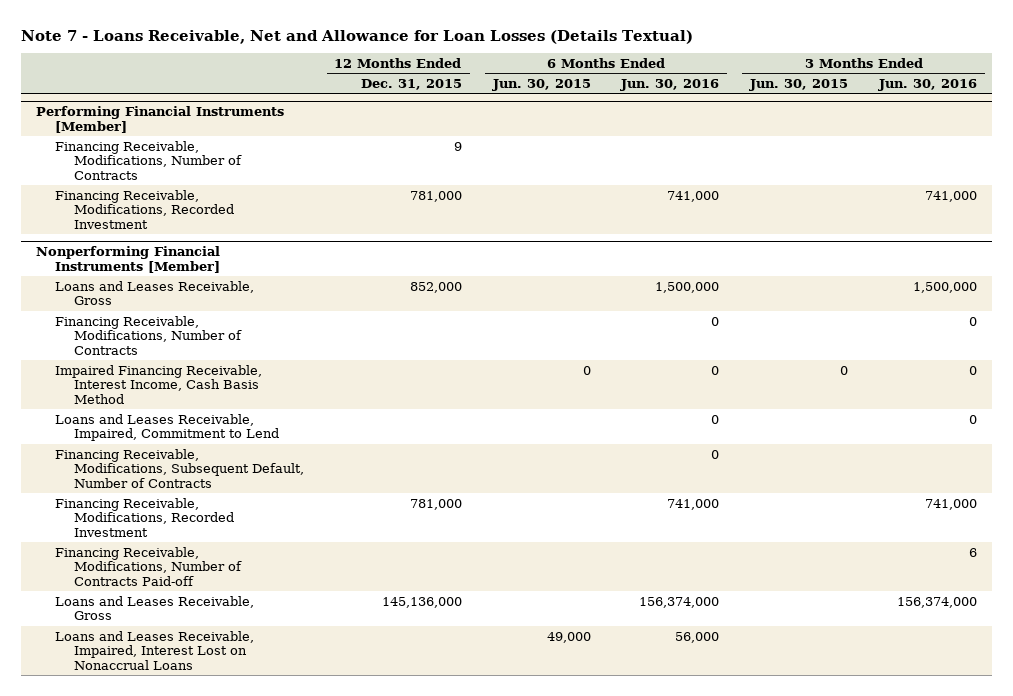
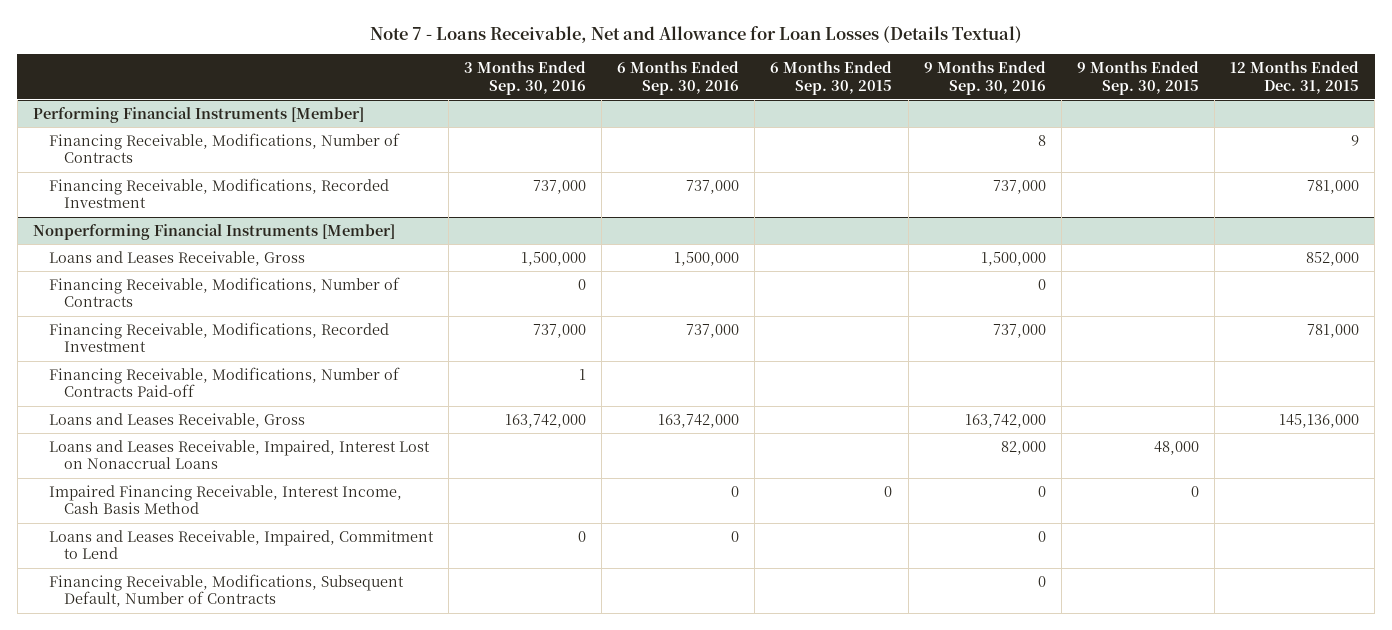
- | 12 Months Ended Dec. 31, 2015 | 6 Months Ended Jun. 30, 2015 | 6 Months Ended Jun. 30, 2016 | 3 Months Ended Jun. 30, 2015 | 3 Months Ended Jun. 30, 2016
+ | 3 Months Ended Sep. 30, 2016 | 6 Months Ended Sep. 30, 2016 | 6 Months Ended Sep. 30, 2015 | 9 Months Ended Sep. 30, 2016 | 9 Months Ended Sep. 30, 2015 | 12 Months Ended Dec. 31, 2015
@ Nonperforming Financial Instruments [Member]
moved down: Impaired Financing Receivable, Interest Income, Cash Basis Method | | 0 | 0 | 0 | 0 |
moved down: Loans and Leases Receivable, Impaired, Commitment to Lend | 0 | 0 | | 0 | |
moved down: Financing Receivable, Modifications, Subsequent Default, Number of Contracts | | | | 0 | |

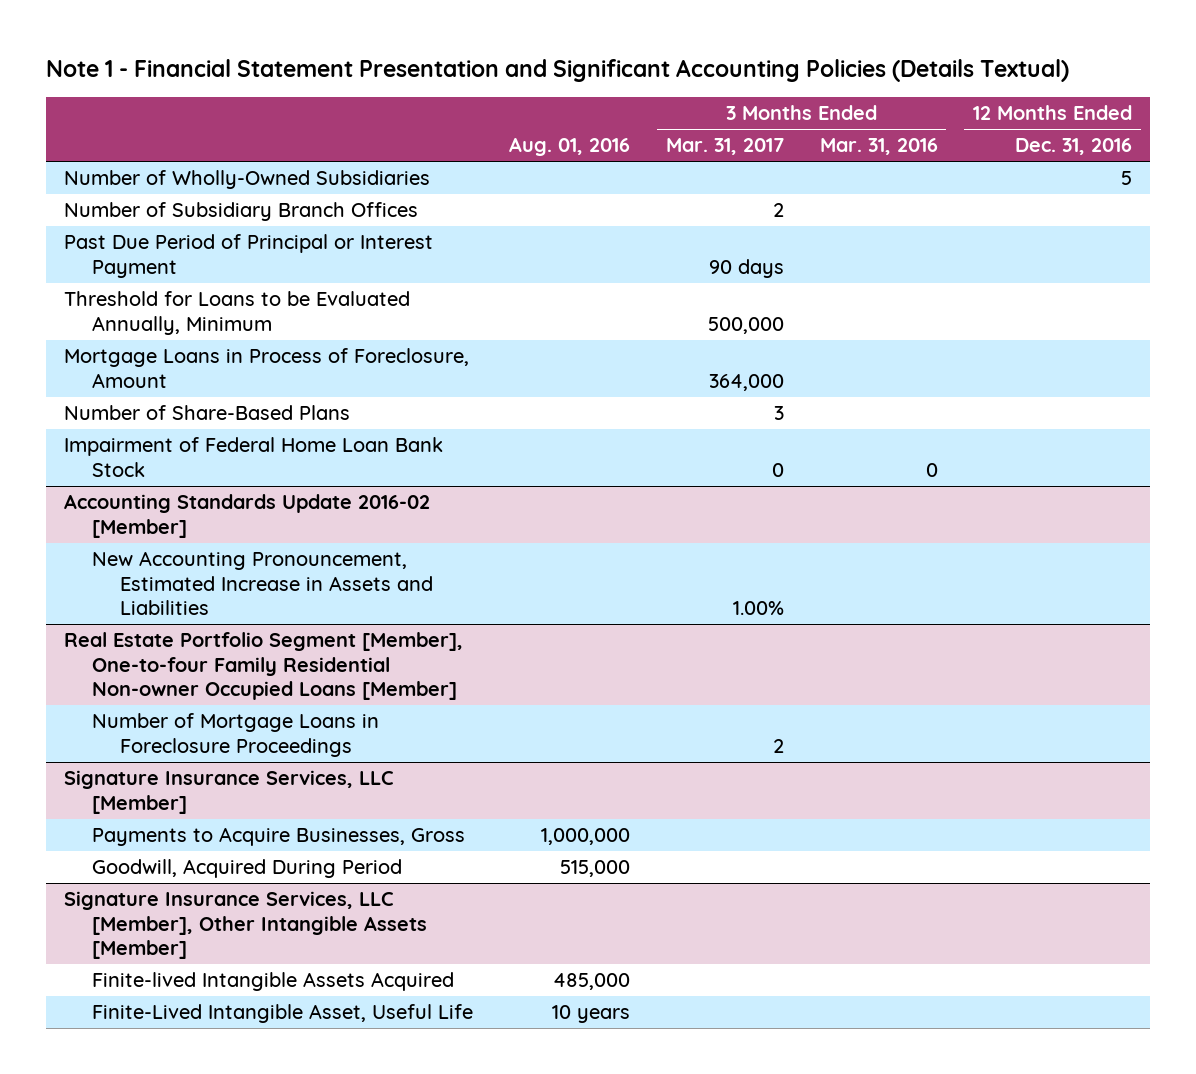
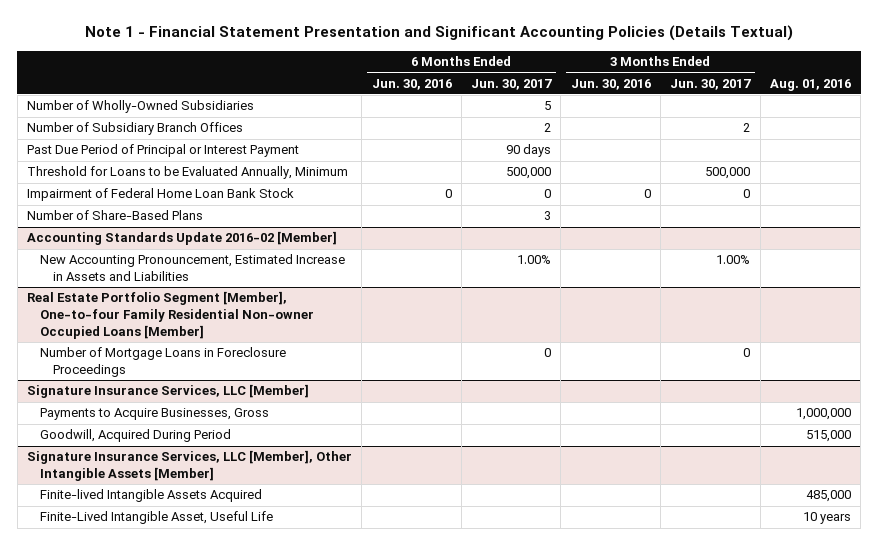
- | Aug. 01, 2016 | 3 Months Ended Mar. 31, 2017 | 3 Months Ended Mar. 31, 2016 | 12 Months Ended Dec. 31, 2016
+ | 6 Months Ended Jun. 30, 2016 | 6 Months Ended Jun. 30, 2017 | 3 Months Ended Jun. 30, 2016 | 3 Months Ended Jun. 30, 2017 | Aug. 01, 2016
- Mortgage Loans in Process of Foreclosure, Amount | | 364,000 | |
moved down: Number of Share-Based Plans | | 3 | | |

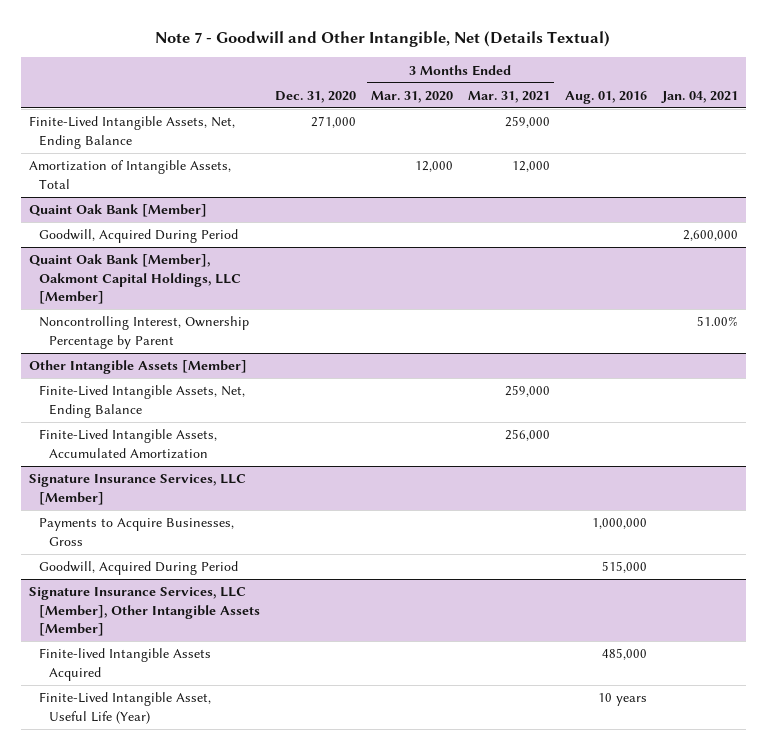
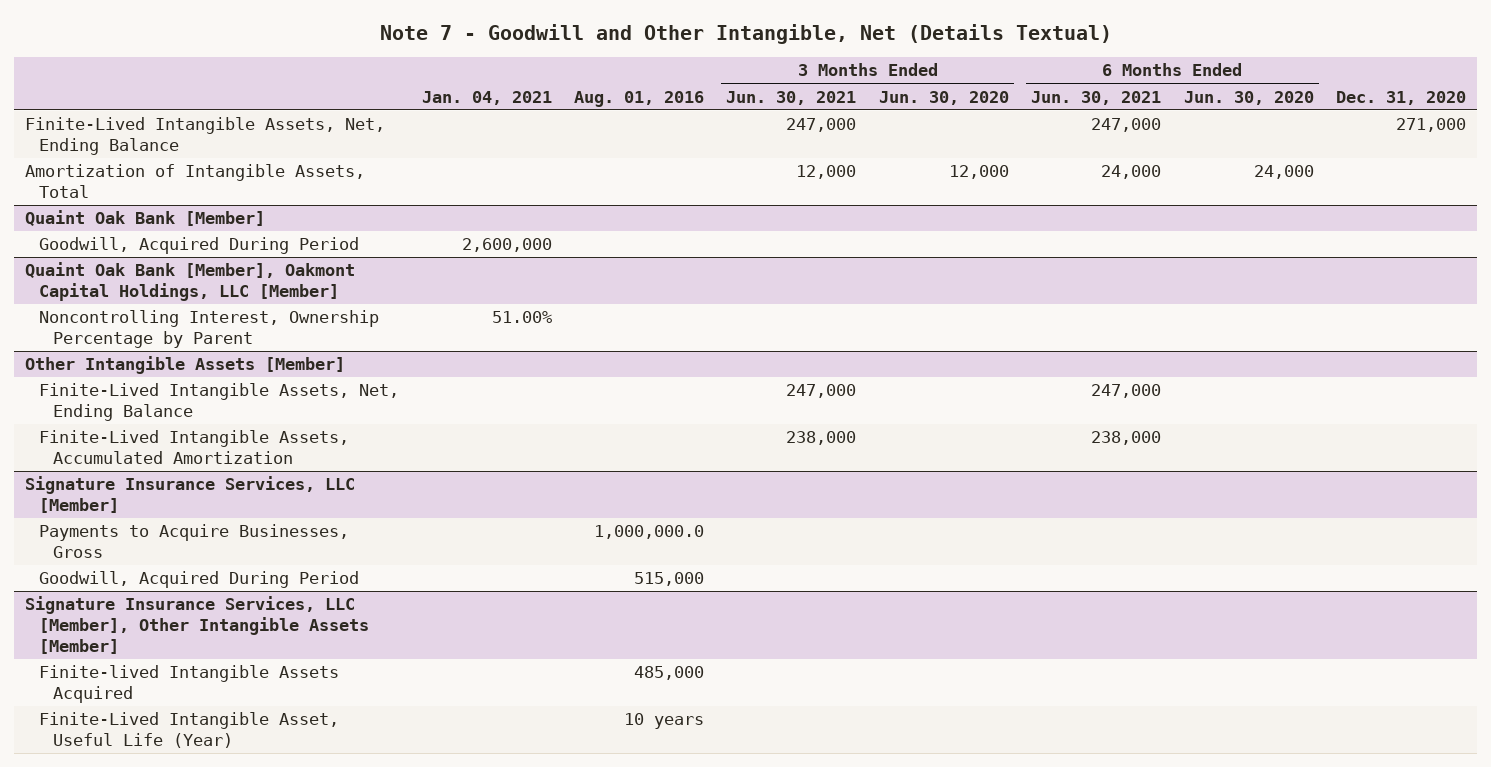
- | Dec. 31, 2020 | 3 Months Ended Mar. 31, 2020 | 3 Months Ended Mar. 31, 2021 | Aug. 01, 2016 | Jan. 04, 2021
+ | Jan. 04, 2021 | Aug. 01, 2016 | 3 Months Ended Jun. 30, 2021 | 3 Months Ended Jun. 30, 2020 | 6 Months Ended Jun. 30, 2021 | 6 Months Ended Jun. 30, 2020 | Dec. 31, 2020
@ Signature Insurance Services, LLC [Member]
- Payments to Acquire Businesses, Gross | | | | 1,000,000 |
+ Payments to Acquire Businesses, Gross | | 1,000,000.0 | | | | |

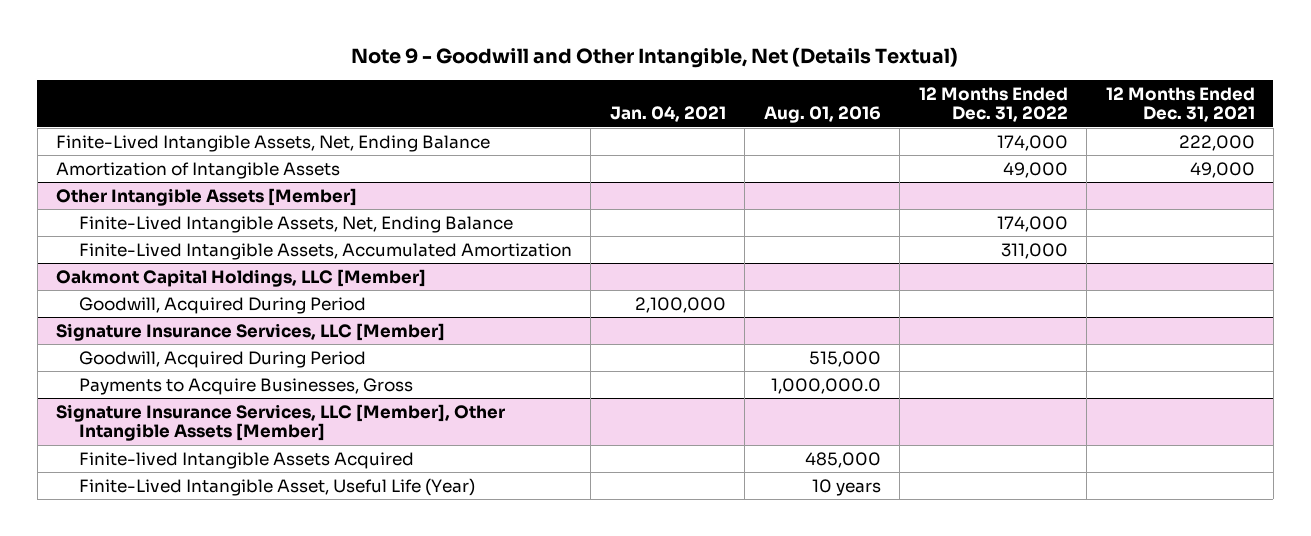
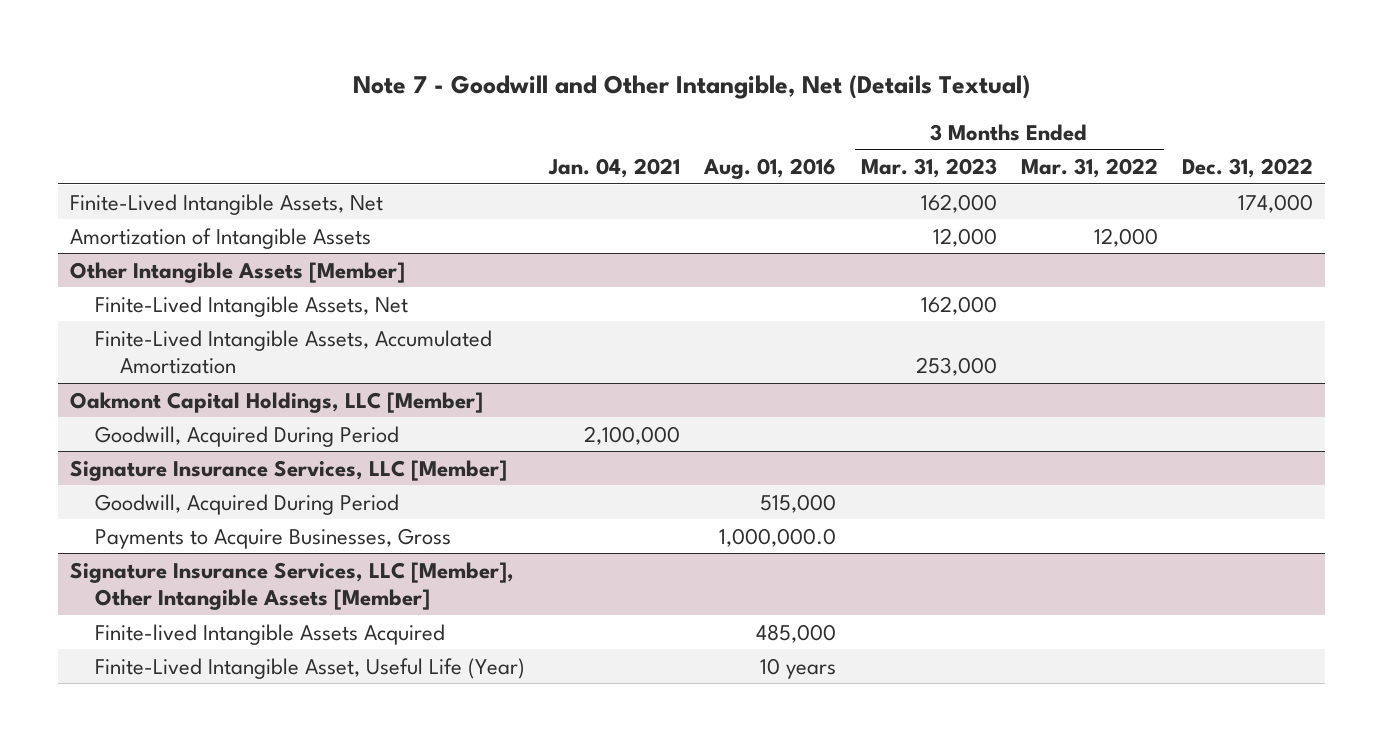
- Note 9 - Goodwill and Other Intangible, Net (Details Textual)
+ Note 7 - Goodwill and Other Intangible, Net (Details Textual)
- | Jan. 04, 2021 | Aug. 01, 2016 | 12 Months Ended Dec. 31, 2022 | 12 Months Ended Dec. 31, 2021
+ | Jan. 04, 2021 | Aug. 01, 2016 | 3 Months Ended Mar. 31, 2023 | 3 Months Ended Mar. 31, 2022 | Dec. 31, 2022
- Finite-Lived Intangible Assets, Net, Ending Balance | | | 174,000 | 222,000
+ Finite-Lived Intangible Assets, Net | | | 162,000 | | 174,000
@ Other Intangible Assets [Member]
- Finite-Lived Intangible Assets, Net, Ending Balance | | | 174,000 |
+ Finite-Lived Intangible Assets, Net | | | 162,000 | |

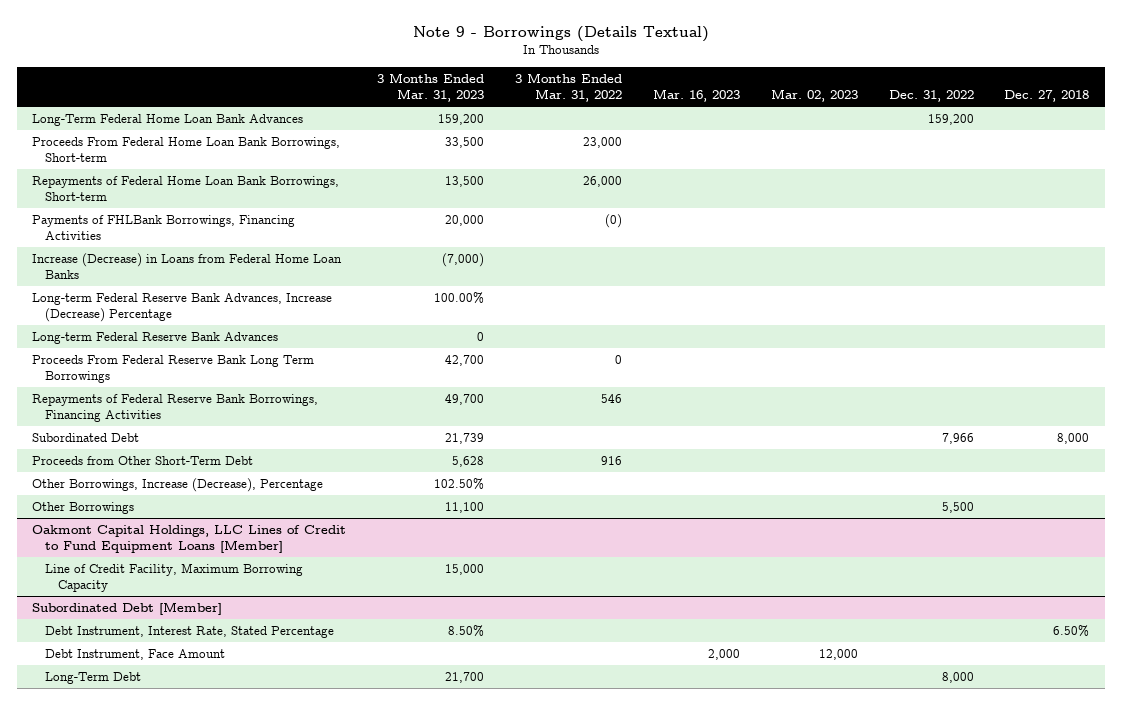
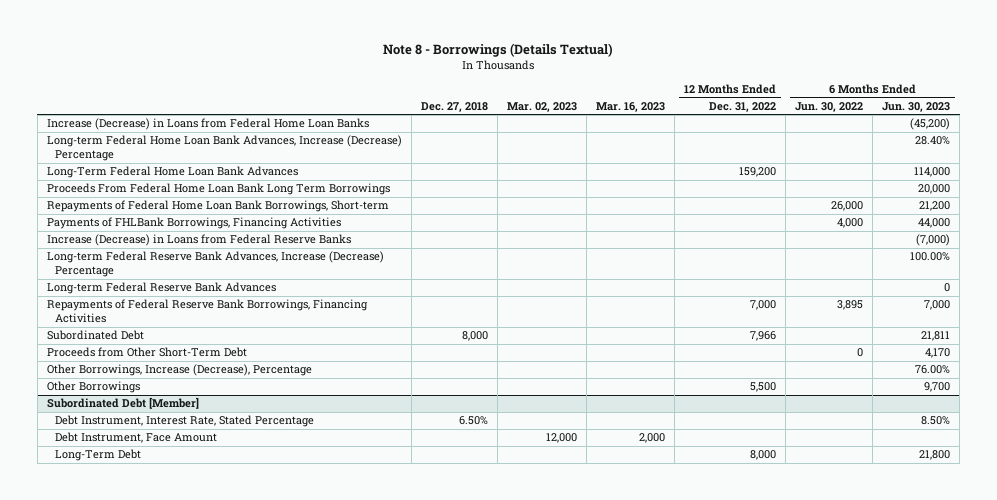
- Note 9 - Borrowings (Details Textual)
+ Note 8 - Borrowings (Details Textual)
- | 3 Months Ended Mar. 31, 2023 | 3 Months Ended Mar. 31, 2022 | Mar. 16, 2023 | Mar. 02, 2023 | Dec. 31, 2022 | Dec. 27, 2018
+ | Dec. 27, 2018 | Mar. 02, 2023 | Mar. 16, 2023 | 12 Months Ended Dec. 31, 2022 | 6 Months Ended Jun. 30, 2022 | 6 Months Ended Jun. 30, 2023
moved up: Increase (Decrease) in Loans from Federal Home Loan Banks | | | | | | (45,200)
+ Long-term Federal Home Loan Bank Advances, Increase (Decrease) Percentage | | | | | | 28.40%
- Proceeds From Federal Home Loan Bank Borrowings, Short-term | 33,500 | 23,000 | | | |
+ Proceeds From Federal Home Loan Bank Long Term Borrowings | | | | | | 20,000
+ Increase (Decrease) in Loans from Federal Reserve Banks | | | | | | (7,000)
- Proceeds From Federal Reserve Bank Long Term Borrowings | 42,700 | 0 | | | |
- Oakmont Capital Holdings, LLC Lines of Credit to Fund Equipment Loans [Member]
- Line of Credit Facility, Maximum Borrowing Capacity | 15,000 | | | | |

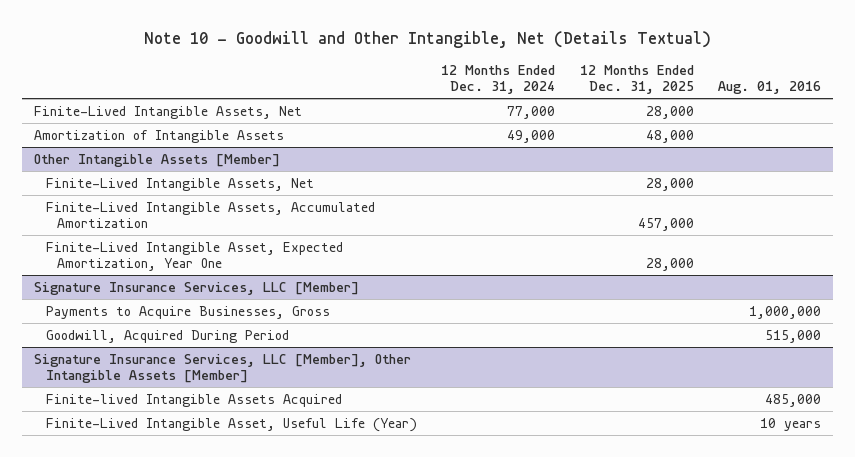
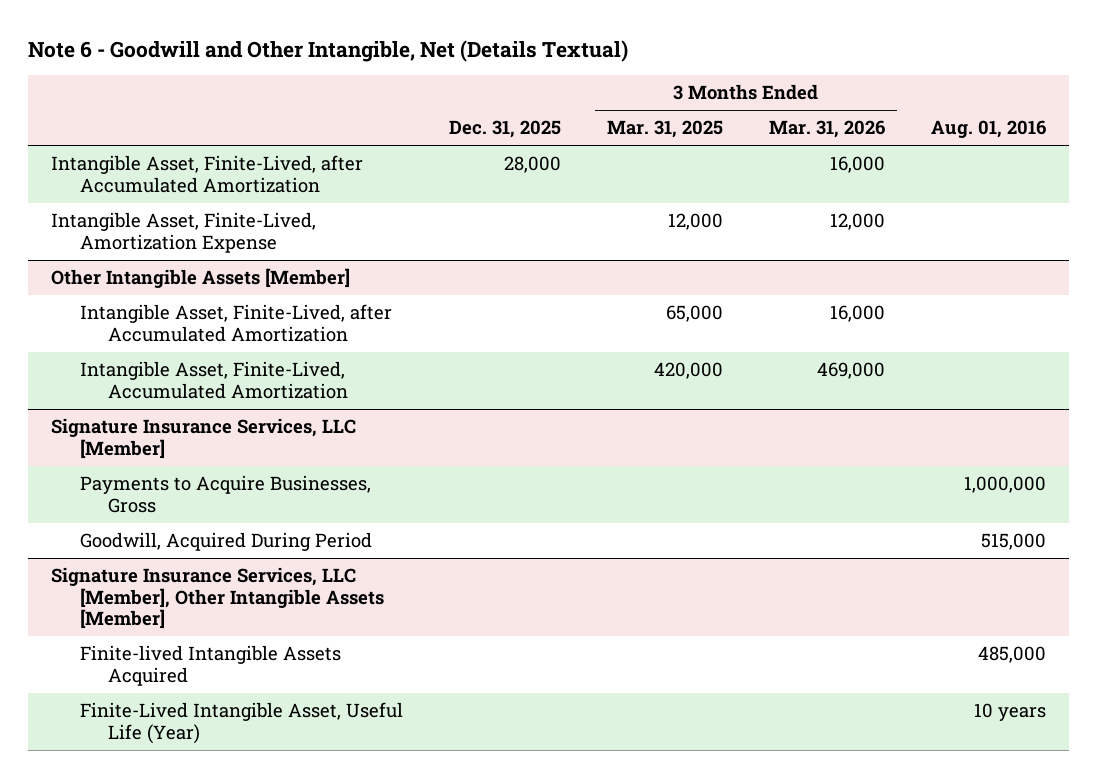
- Note 10 - Goodwill and Other Intangible, Net (Details Textual)
+ Note 6 - Goodwill and Other Intangible, Net (Details Textual)
- | 12 Months Ended Dec. 31, 2024 | 12 Months Ended Dec. 31, 2025 | Aug. 01, 2016
+ | Dec. 31, 2025 | 3 Months Ended Mar. 31, 2025 | 3 Months Ended Mar. 31, 2026 | Aug. 01, 2016
- Finite-Lived Intangible Assets, Net | 77,000 | 28,000 |
- Amortization of Intangible Assets | 49,000 | 48,000 |
+ Intangible Asset, Finite-Lived, after Accumulated Amortization | 28,000 | | 16,000 |
+ Intangible Asset, Finite-Lived, Amortization Expense | | 12,000 | 12,000 |
@ Other Intangible Assets [Member]
- Finite-Lived Intangible Assets, Net | | 28,000 |
- Finite-Lived Intangible Assets, Accumulated Amortization | | 457,000 |
- Finite-Lived Intangible Asset, Expected Amortization, Year One | | 28,000 |
+ Intangible Asset, Finite-Lived, after Accumulated Amortization | | 65,000 | 16,000 |
+ Intangible Asset, Finite-Lived, Accumulated Amortization | | 420,000 | 469,000 |

